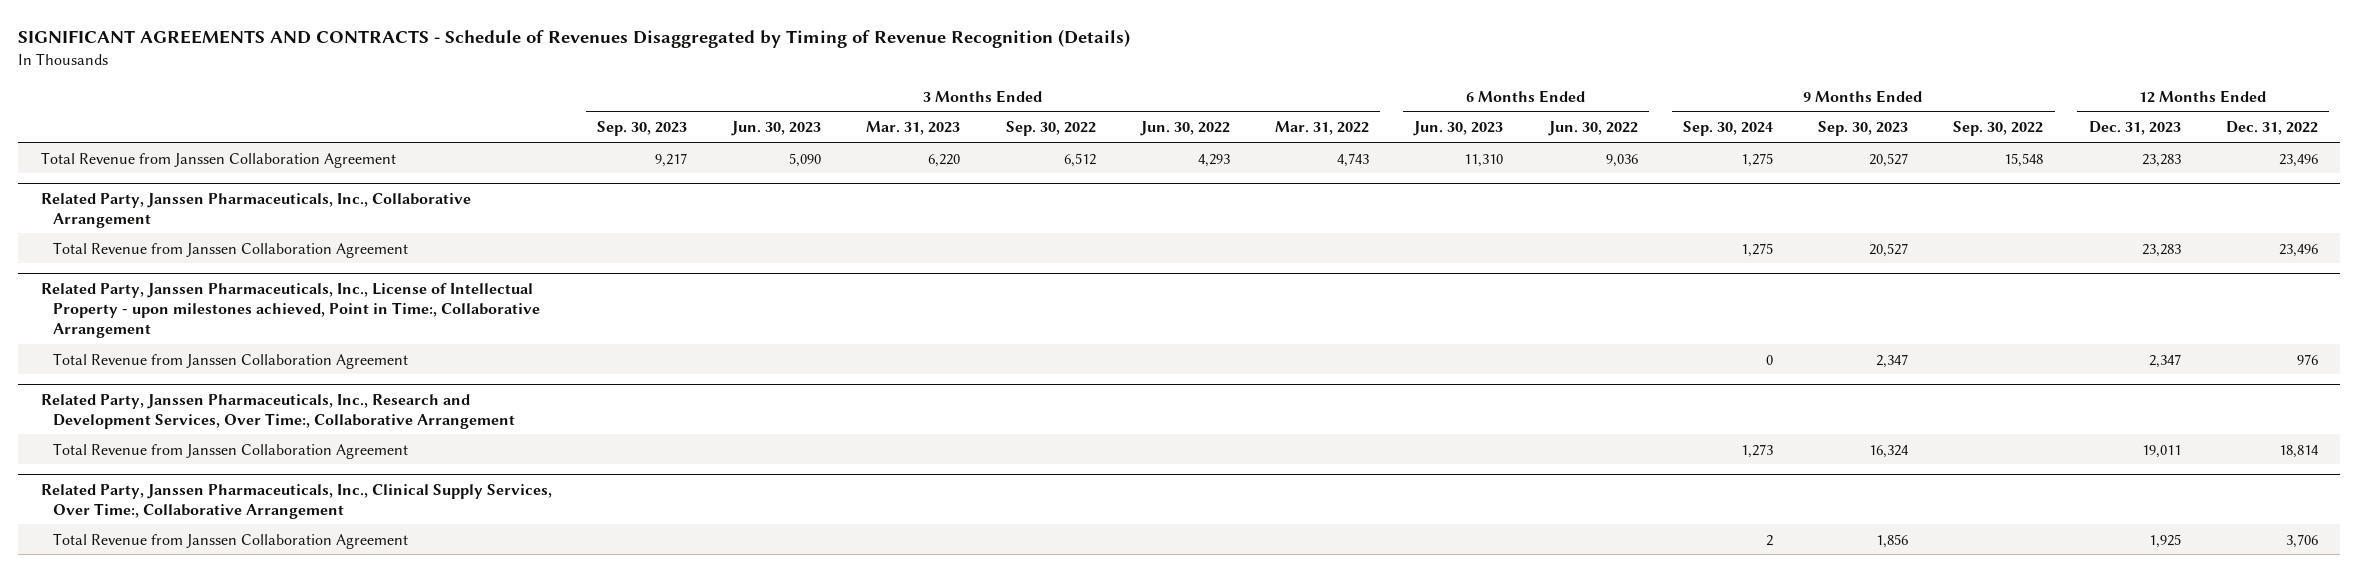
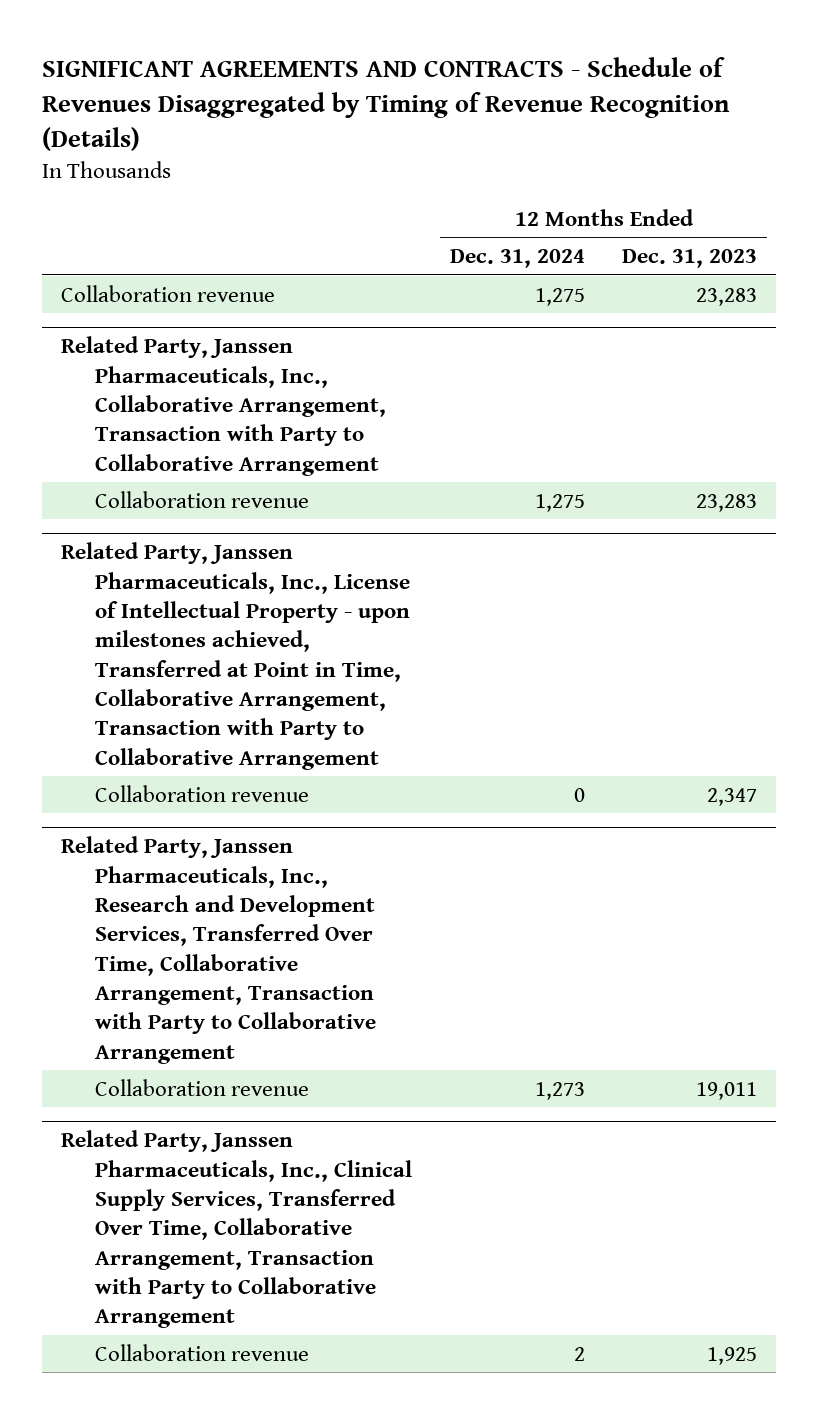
- | 3 Months Ended Sep. 30, 2023 | 3 Months Ended Jun. 30, 2023 | 3 Months Ended Mar. 31, 2023 | 3 Months Ended Sep. 30, 2022 | 3 Months Ended Jun. 30, 2022 | 3 Months Ended Mar. 31, 2022 | 6 Months Ended Jun. 30, 2023 | 6 Months Ended Jun. 30, 2022 | 9 Months Ended Sep. 30, 2024 | 9 Months Ended Sep. 30, 2023 | 9 Months Ended Sep. 30, 2022 | 12 Months Ended Dec. 31, 2023 | 12 Months Ended Dec. 31, 2022
+ | 12 Months Ended Dec. 31, 2024 | 12 Months Ended Dec. 31, 2023
- Total Revenue from Janssen Collaboration Agreement | 9,217 | 5,090 | 6,220 | 6,512 | 4,293 | 4,743 | 11,310 | 9,036 | 1,275 | 20,527 | 15,548 | 23,283 | 23,496
- Related Party, Janssen Pharmaceuticals, Inc., Collaborative Arrangement
- Total Revenue from Janssen Collaboration Agreement | | | | | | | | | 1,275 | 20,527 | | 23,283 | 23,496
- Related Party, Janssen Pharmaceuticals, Inc., License of Intellectual Property - upon milestones achieved, Point in Time:, Collaborative Arrangement
- Total Revenue from Janssen Collaboration Agreement | | | | | | | | | 0 | 2,347 | | 2,347 | 976
- Related Party, Janssen Pharmaceuticals, Inc., Research and Development Services, Over Time:, Collaborative Arrangement
- Total Revenue from Janssen Collaboration Agreement | | | | | | | | | 1,273 | 16,324 | | 19,011 | 18,814
- Related Party, Janssen Pharmaceuticals, Inc., Clinical Supply Services, Over Time:, Collaborative Arrangement
- Total Revenue from Janssen Collaboration Agreement | | | | | | | | | 2 | 1,856 | | 1,925 | 3,706
+ Collaboration revenue | 1,275 | 23,283
+ Related Party, Janssen Pharmaceuticals, Inc., Collaborative Arrangement, Transaction with Party to Collaborative Arrangement
+ Collaboration revenue | 1,275 | 23,283
+ Related Party, Janssen Pharmaceuticals, Inc., License of Intellectual Property - upon milestones achieved, Transferred at Point in Time, Collaborative Arrangement, Transaction with Party to Collaborative Arrangement
+ Collaboration revenue | 0 | 2,347
+ Related Party, Janssen Pharmaceuticals, Inc., Research and Development Services, Transferred Over Time, Collaborative Arrangement, Transaction with Party to Collaborative Arrangement
+ Collaboration revenue | 1,273 | 19,011
+ Related Party, Janssen Pharmaceuticals, Inc., Clinical Supply Services, Transferred Over Time, Collaborative Arrangement, Transaction with Party to Collaborative Arrangement
+ Collaboration revenue | 2 | 1,925

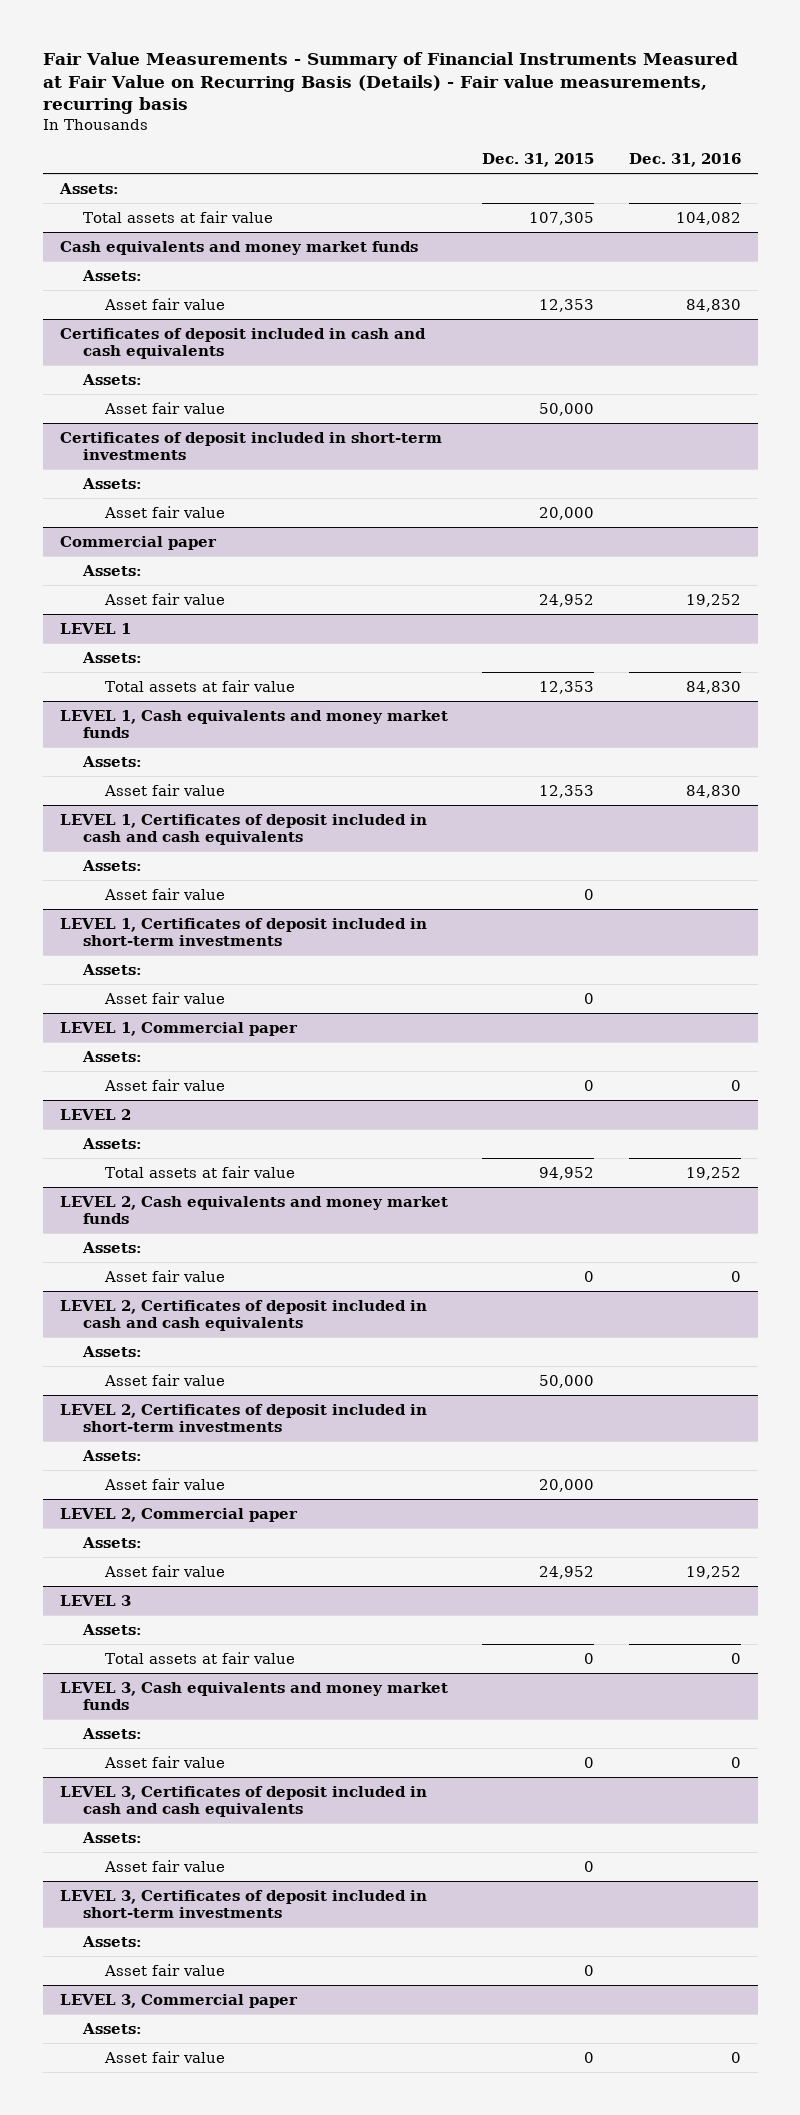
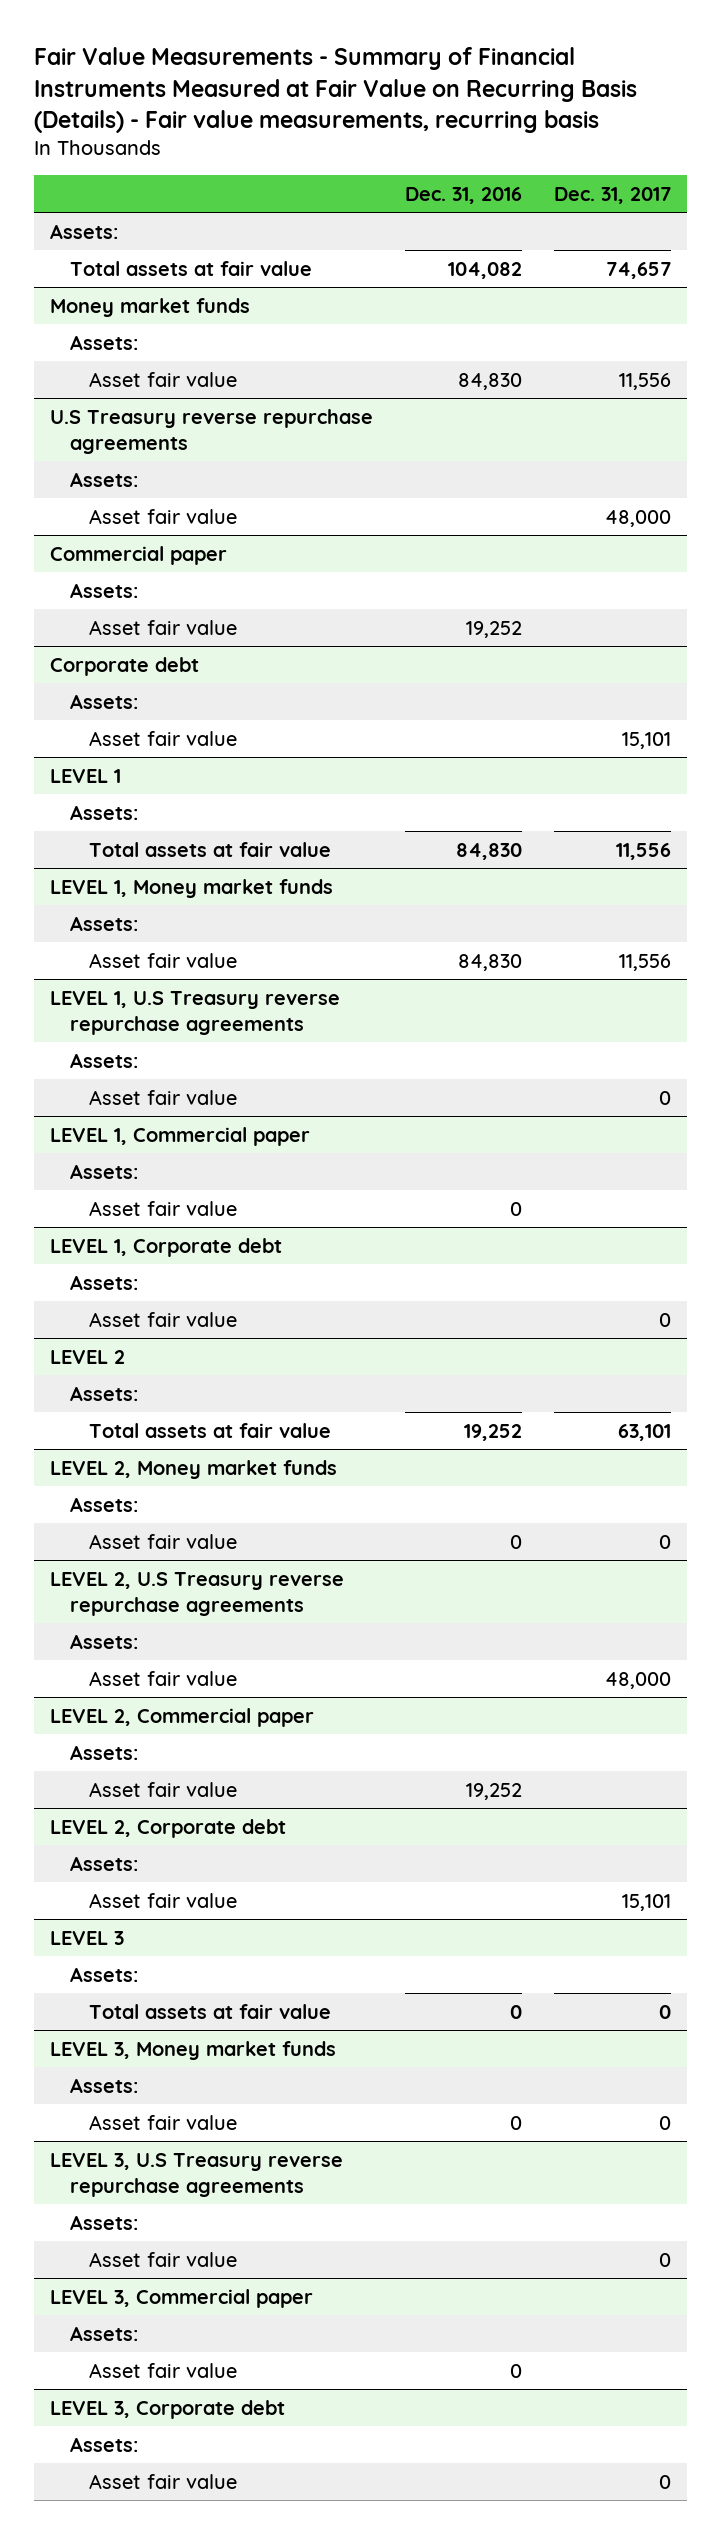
- | Dec. 31, 2015 | Dec. 31, 2016
+ | Dec. 31, 2016 | Dec. 31, 2017
- Cash equivalents and money market funds
+ Money market funds
- Certificates of deposit included in cash and cash equivalents
- Assets:
- Asset fair value | 50,000 |
- Certificates of deposit included in short-term investments
+ U.S Treasury reverse repurchase agreements
+ Corporate debt
+ Assets:
+ Asset fair value | | 15,101
- LEVEL 1, Cash equivalents and money market funds
+ LEVEL 1, Money market funds
- LEVEL 1, Certificates of deposit included in cash and cash equivalents
- Assets:
- Asset fair value | 0 |
- LEVEL 1, Certificates of deposit included in short-term investments
+ LEVEL 1, U.S Treasury reverse repurchase agreements
+ LEVEL 1, Corporate debt
+ Assets:
+ Asset fair value | | 0
- LEVEL 2, Cash equivalents and money market funds
+ LEVEL 2, Money market funds
- LEVEL 2, Certificates of deposit included in cash and cash equivalents
- Assets:
- Asset fair value | 50,000 |
- LEVEL 2, Certificates of deposit included in short-term investments
+ LEVEL 2, U.S Treasury reverse repurchase agreements
+ LEVEL 2, Corporate debt
+ Assets:
+ Asset fair value | | 15,101
- LEVEL 3, Cash equivalents and money market funds
+ LEVEL 3, Money market funds
- LEVEL 3, Certificates of deposit included in cash and cash equivalents
- Assets:
- Asset fair value | 0 |
- LEVEL 3, Certificates of deposit included in short-term investments
+ LEVEL 3, U.S Treasury reverse repurchase agreements
+ LEVEL 3, Corporate debt
+ Assets:
+ Asset fair value | | 0

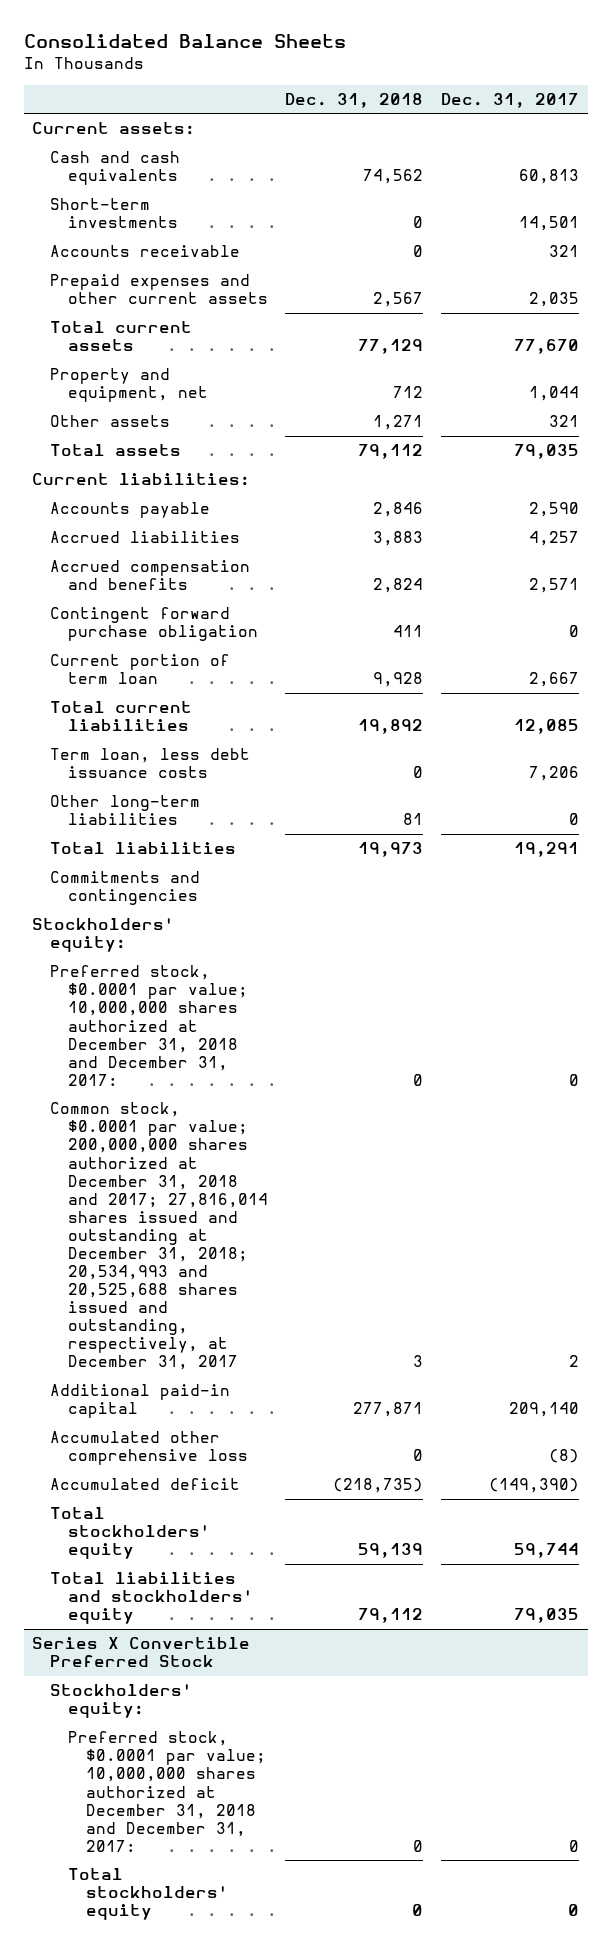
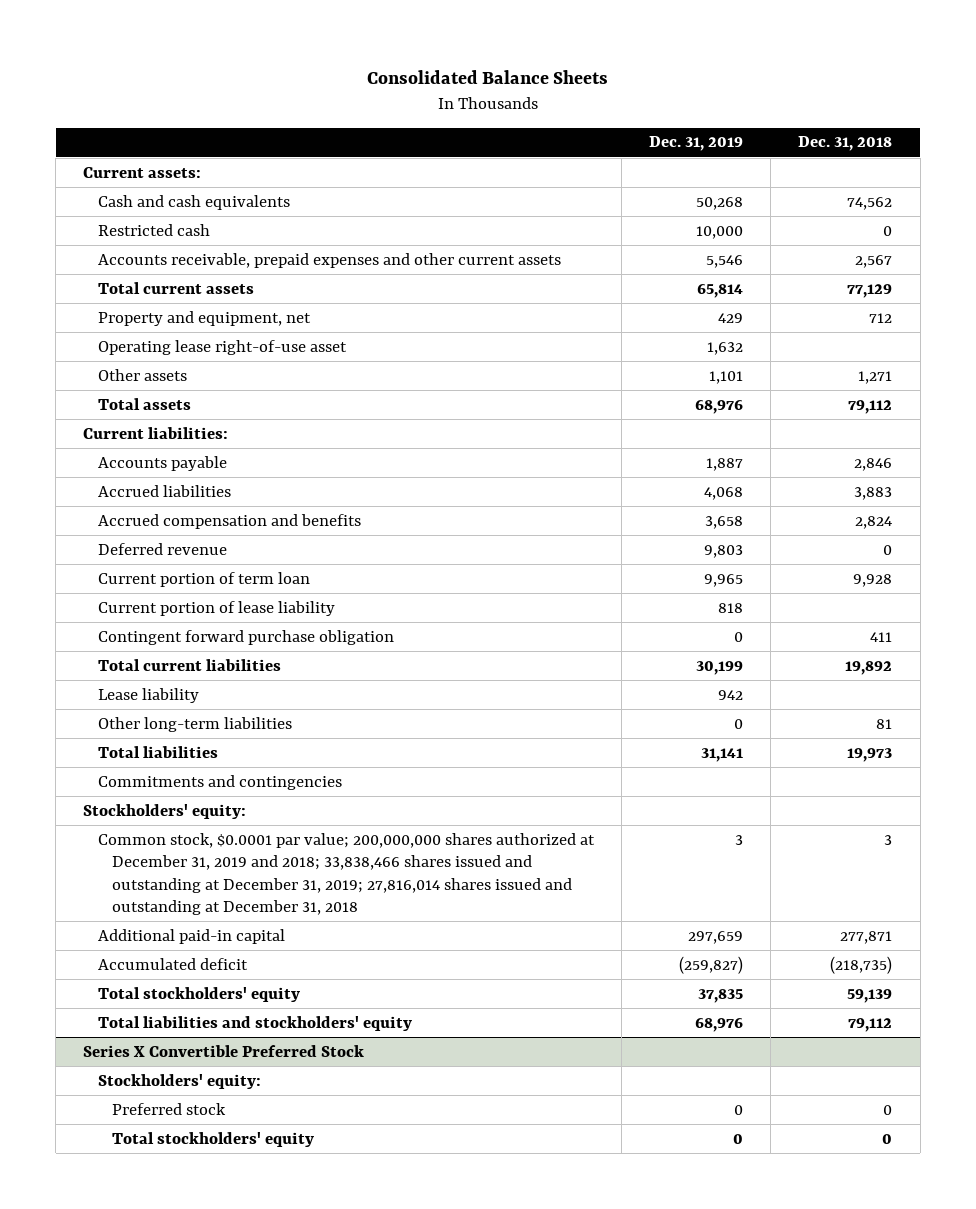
- | Dec. 31, 2018 | Dec. 31, 2017
+ | Dec. 31, 2019 | Dec. 31, 2018
- Short-term investments | 0 | 14,501
- Accounts receivable | 0 | 321
- Prepaid expenses and other current assets | 2,567 | 2,035
+ Restricted cash | 10,000 | 0
+ Accounts receivable, prepaid expenses and other current assets | 5,546 | 2,567
+ Operating lease right-of-use asset | 1,632 |
+ Deferred revenue | 9,803 | 0
+ Current portion of lease liability | 818 |
moved down: Contingent forward purchase obligation | 0 | 411
- Term loan, less debt issuance costs | 0 | 7,206
+ Lease liability | 942 |
- Preferred stock, $0.0001 par value; 10,000,000 shares authorized at December 31, 2018 and December 31, 2017: | 0 | 0
- Common stock, $0.0001 par value; 200,000,000 shares authorized at December 31, 2018 and 2017; 27,816,014 shares issued and outstanding at December 31, 2018; 20,534,993 and 20,525,688 shares issued and outstanding, respectively, at December 31, 2017 | 3 | 2
+ Common stock, $0.0001 par value; 200,000,000 shares authorized at December 31, 2019 and 2018; 33,838,466 shares issued and outstanding at December 31, 2019; 27,816,014 shares issued and outstanding at December 31, 2018 | 3 | 3
- Accumulated other comprehensive loss | 0 | (8)
@ Series X Convertible Preferred Stock
- Preferred stock, $0.0001 par value; 10,000,000 shares authorized at December 31, 2018 and December 31, 2017: | 0 | 0
+ Preferred stock | 0 | 0

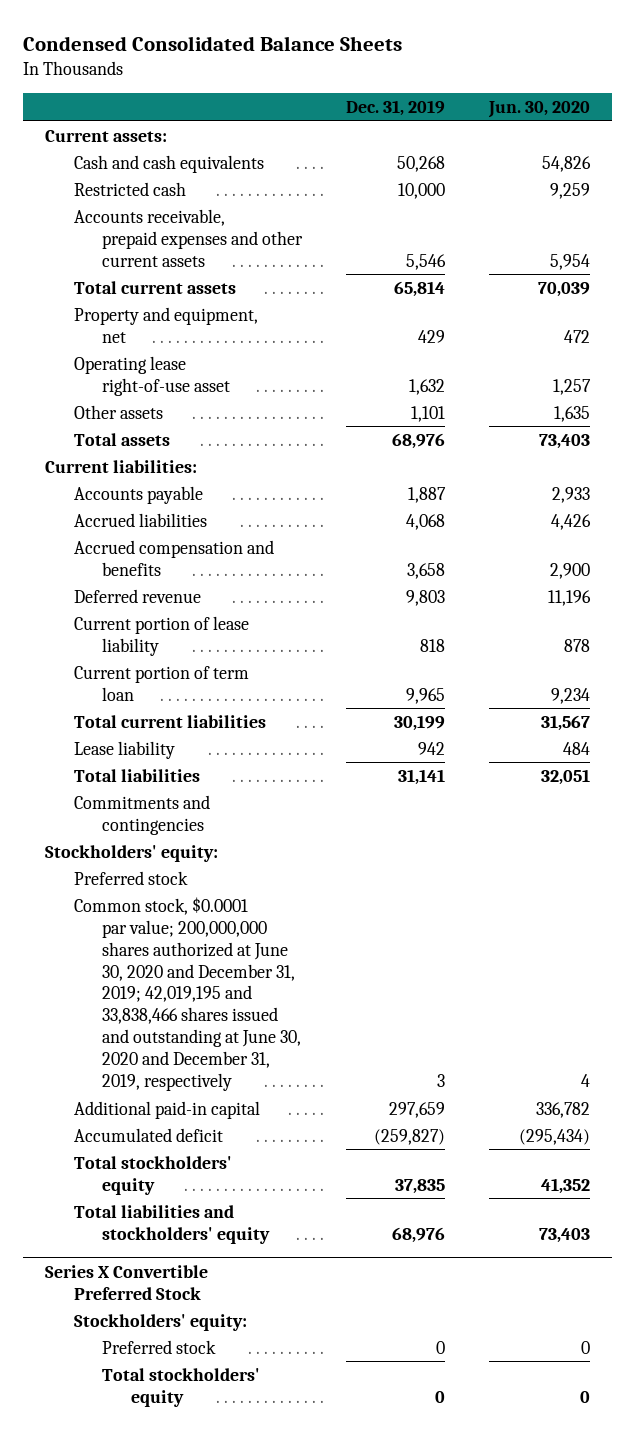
- Consolidated Balance Sheets
+ Condensed Consolidated Balance Sheets
- | Dec. 31, 2019 | Dec. 31, 2018
+ | Dec. 31, 2019 | Jun. 30, 2020
- Contingent forward purchase obligation | 0 | 411
moved down: Current portion of term loan | 9,965 | 9,234
- Other long-term liabilities | 0 | 81
- Common stock, $0.0001 par value; 200,000,000 shares authorized at December 31, 2019 and 2018; 33,838,466 shares issued and outstanding at December 31, 2019; 27,816,014 shares issued and outstanding at December 31, 2018 | 3 | 3
+ Preferred stock
+ Common stock, $0.0001 par value; 200,000,000 shares authorized at June 30, 2020 and December 31, 2019; 42,019,195 and 33,838,466 shares issued and outstanding at June 30, 2020 and December 31, 2019, respectively | 3 | 4

